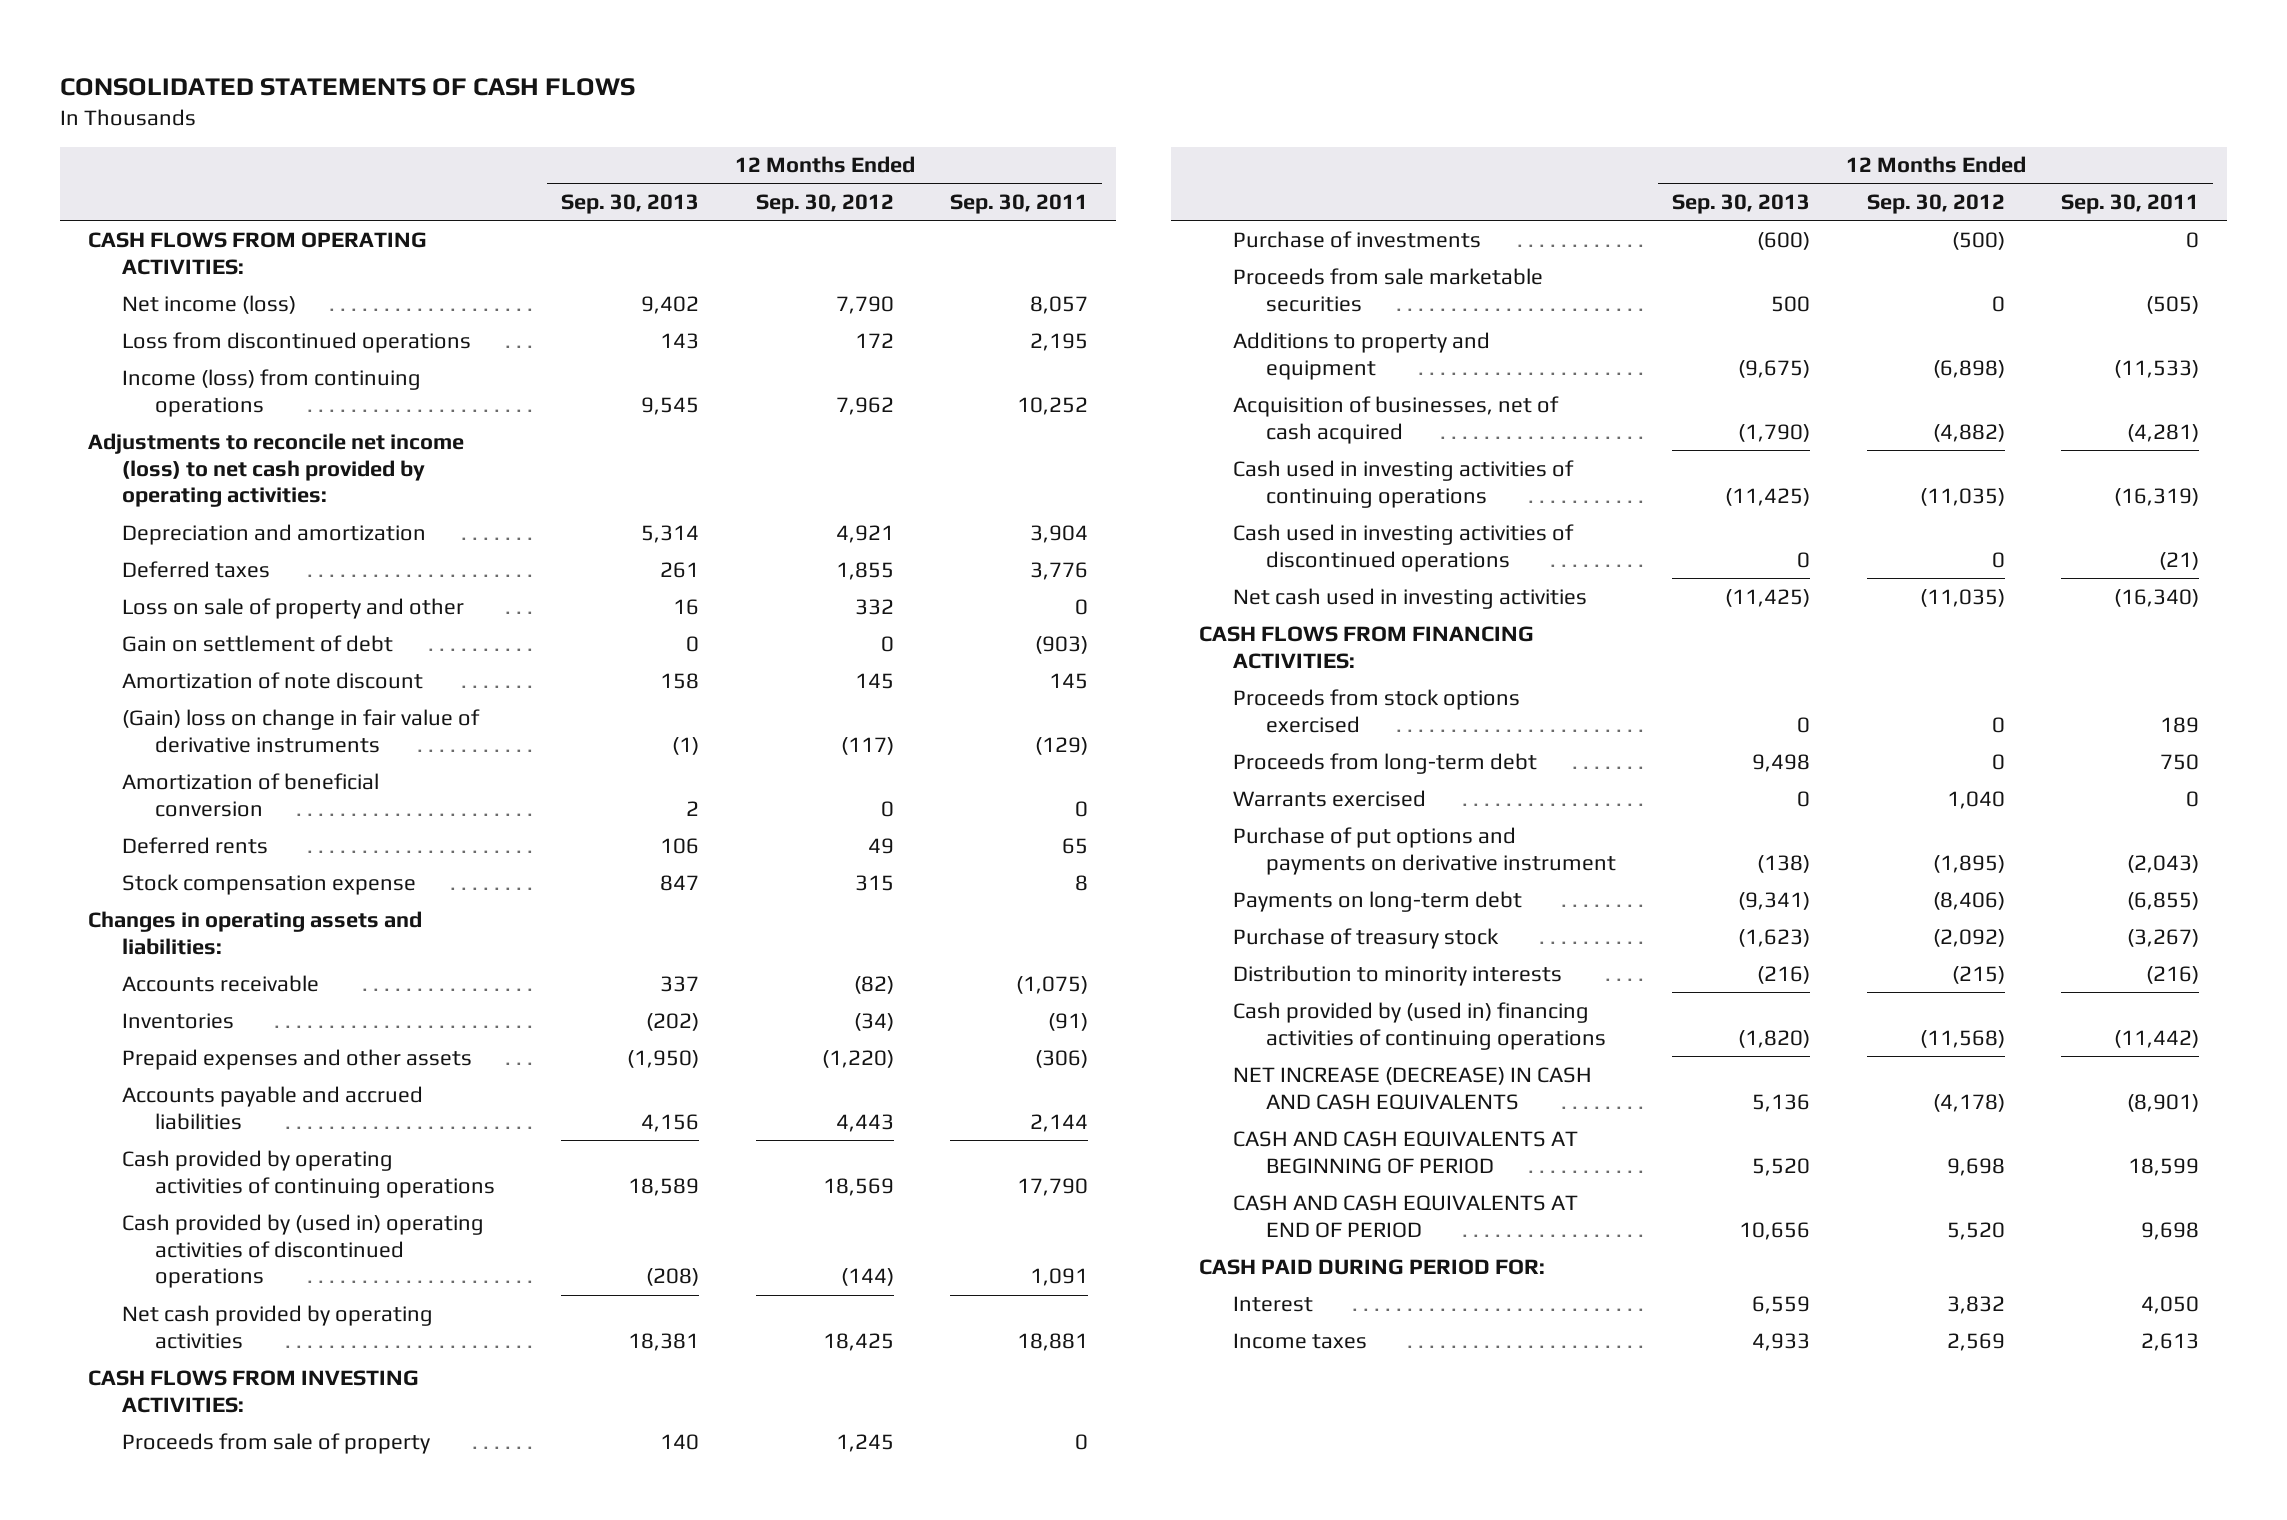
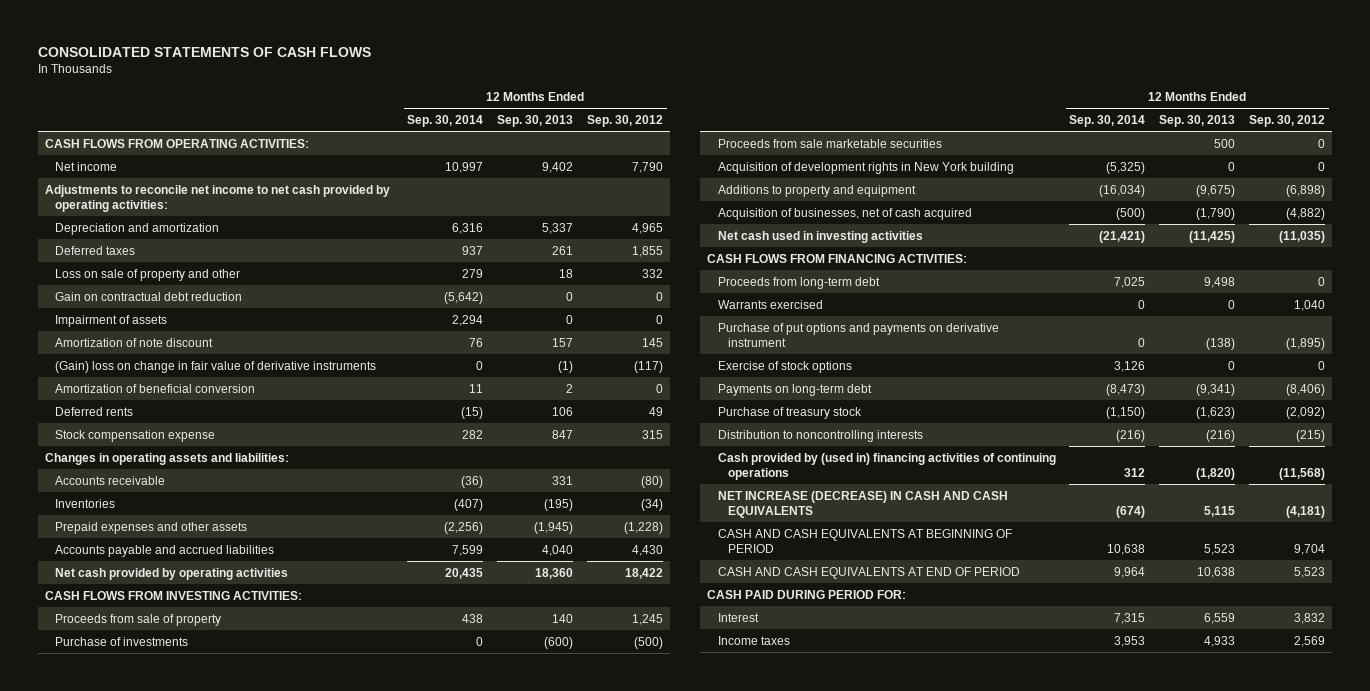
- | 12 Months Ended Sep. 30, 2013 | 12 Months Ended Sep. 30, 2012 | 12 Months Ended Sep. 30, 2011
+ | 12 Months Ended Sep. 30, 2014 | 12 Months Ended Sep. 30, 2013 | 12 Months Ended Sep. 30, 2012
- Net income (loss) | 9,402 | 7,790 | 8,057
- Loss from discontinued operations | 143 | 172 | 2,195
- Income (loss) from continuing operations | 9,545 | 7,962 | 10,252
- Adjustments to reconcile net income (loss) to net cash provided by operating activities:
- Depreciation and amortization | 5,314 | 4,921 | 3,904
+ Net income | 10,997 | 9,402 | 7,790
+ Adjustments to reconcile net income to net cash provided by operating activities:
+ Depreciation and amortization | 6,316 | 5,337 | 4,965
- Loss on sale of property and other | 16 | 332 | 0
- Gain on settlement of debt | 0 | 0 | (903)
- Amortization of note discount | 158 | 145 | 145
+ Loss on sale of property and other | 279 | 18 | 332
+ Gain on contractual debt reduction | (5,642) | 0 | 0
+ Impairment of assets | 2,294 | 0 | 0
+ Amortization of note discount | 76 | 157 | 145
- Accounts receivable | 337 | (82) | (1,075)
- Inventories | (202) | (34) | (91)
- Prepaid expenses and other assets | (1,950) | (1,220) | (306)
- Accounts payable and accrued liabilities | 4,156 | 4,443 | 2,144
- Cash provided by operating activities of continuing operations | 18,589 | 18,569 | 17,790
- Cash provided by (used in) operating activities of discontinued operations | (208) | (144) | 1,091
- Net cash provided by operating activities | 18,381 | 18,425 | 18,881
+ Accounts receivable | (36) | 331 | (80)
+ Inventories | (407) | (195) | (34)
+ Prepaid expenses and other assets | (2,256) | (1,945) | (1,228)
+ Accounts payable and accrued liabilities | 7,599 | 4,040 | 4,430
+ Net cash provided by operating activities | 20,435 | 18,360 | 18,422
+ Acquisition of development rights in New York building | (5,325) | 0 | 0
- Cash used in investing activities of continuing operations | (11,425) | (11,035) | (16,319)
- Cash used in investing activities of discontinued operations | 0 | 0 | (21)
- Proceeds from stock options exercised | 0 | 0 | 189
+ Exercise of stock options | 3,126 | 0 | 0
- Distribution to minority interests | (216) | (215) | (216)
+ Distribution to noncontrolling interests | (216) | (216) | (215)
- NET INCREASE (DECREASE) IN CASH AND CASH EQUIVALENTS | 5,136 | (4,178) | (8,901)
- CASH AND CASH EQUIVALENTS AT BEGINNING OF PERIOD | 5,520 | 9,698 | 18,599
- CASH AND CASH EQUIVALENTS AT END OF PERIOD | 10,656 | 5,520 | 9,698
+ NET INCREASE (DECREASE) IN CASH AND CASH EQUIVALENTS | (674) | 5,115 | (4,181)
+ CASH AND CASH EQUIVALENTS AT BEGINNING OF PERIOD | 10,638 | 5,523 | 9,704
+ CASH AND CASH EQUIVALENTS AT END OF PERIOD | 9,964 | 10,638 | 5,523

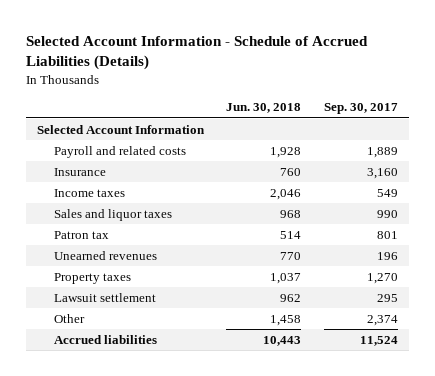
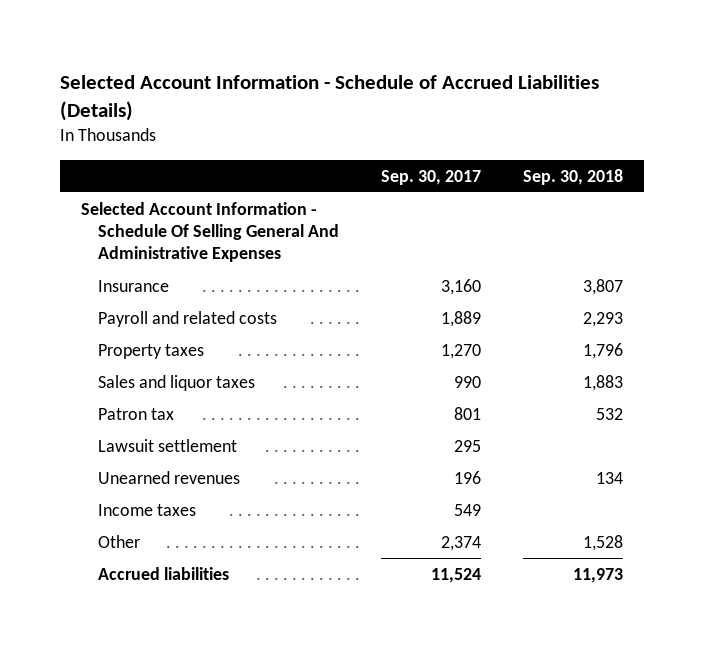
- | Jun. 30, 2018 | Sep. 30, 2017
+ | Sep. 30, 2017 | Sep. 30, 2018
- Selected Account Information
+ Selected Account Information - Schedule Of Selling General And Administrative Expenses
moved down: Payroll and related costs | 1,889 | 2,293
moved up: Property taxes | 1,270 | 1,796
moved down: Unearned revenues | 196 | 134
moved down: Income taxes | 549 |

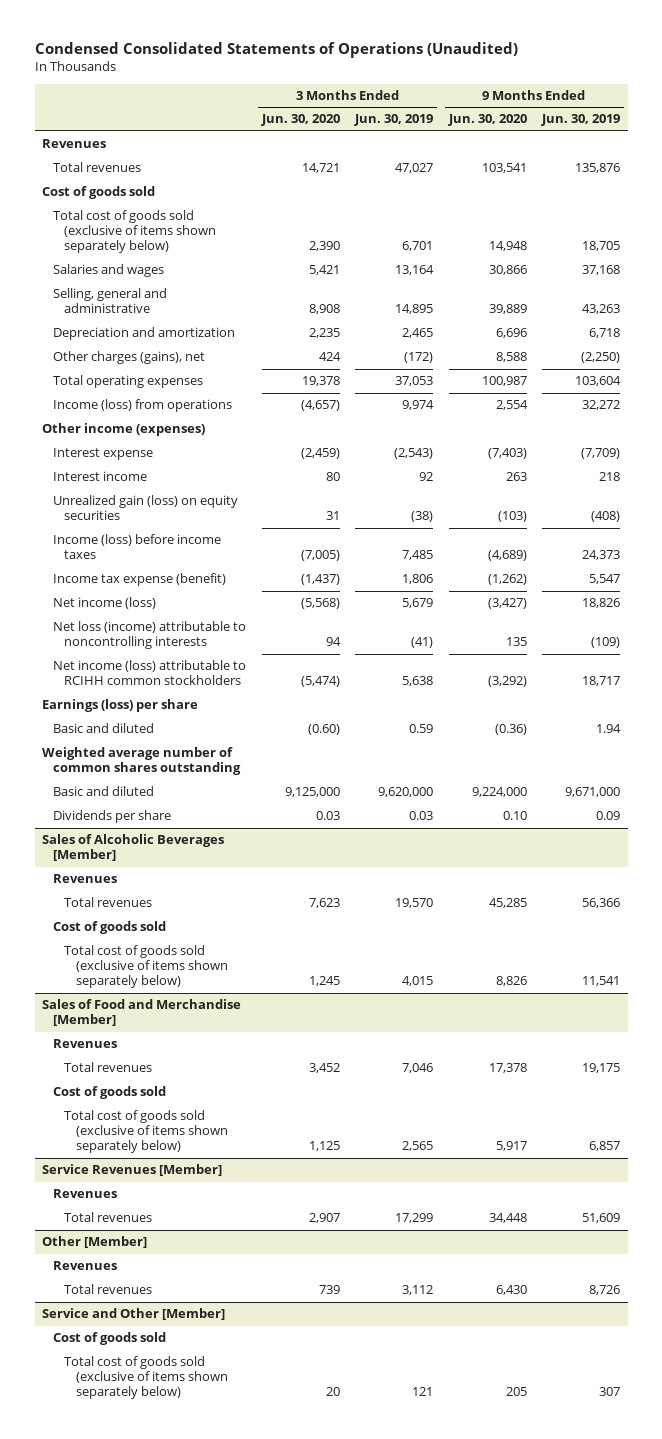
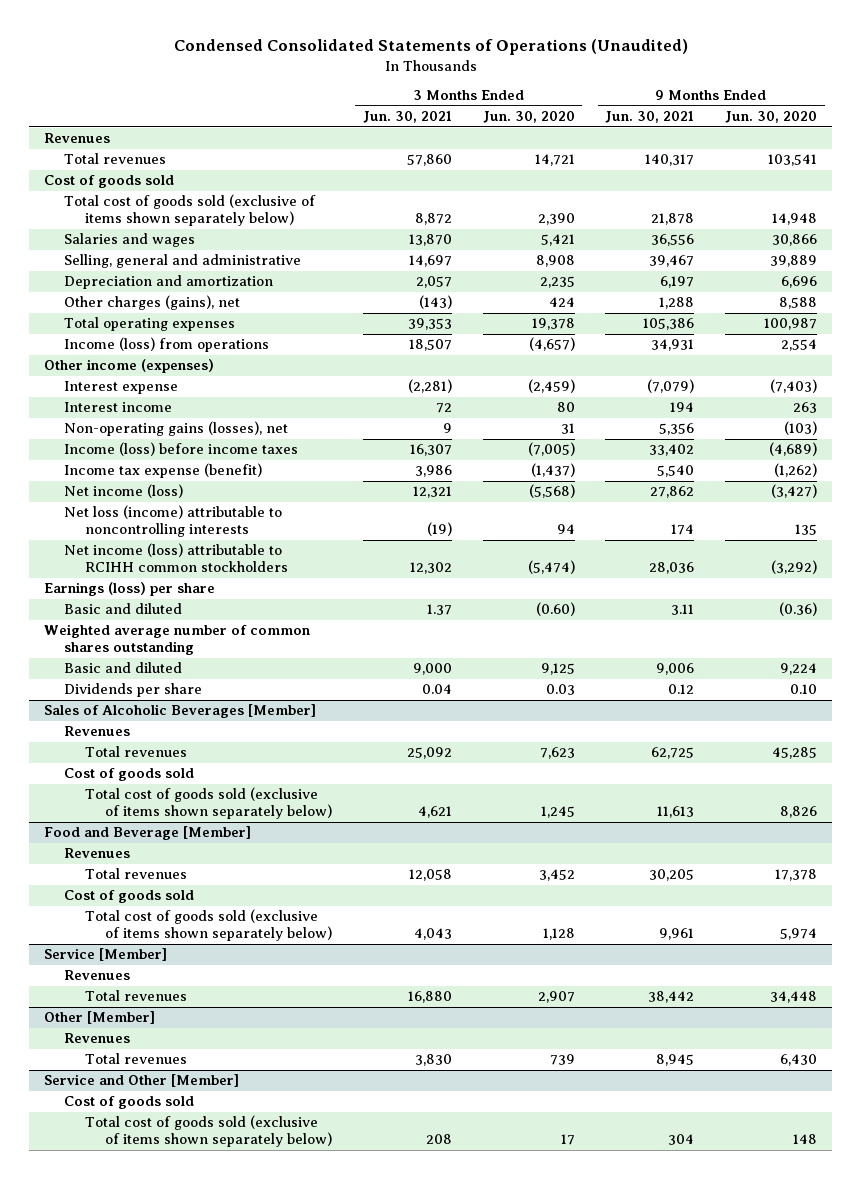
- | 3 Months Ended Jun. 30, 2020 | 3 Months Ended Jun. 30, 2019 | 9 Months Ended Jun. 30, 2020 | 9 Months Ended Jun. 30, 2019
+ | 3 Months Ended Jun. 30, 2021 | 3 Months Ended Jun. 30, 2020 | 9 Months Ended Jun. 30, 2021 | 9 Months Ended Jun. 30, 2020
- Unrealized gain (loss) on equity securities | 31 | (38) | (103) | (408)
+ Non-operating gains (losses), net | 9 | 31 | 5,356 | (103)
- Basic and diluted | 9,125,000 | 9,620,000 | 9,224,000 | 9,671,000
+ Basic and diluted | 9,000 | 9,125 | 9,006 | 9,224
- Sales of Food and Merchandise [Member]
+ Food and Beverage [Member]
- Total cost of goods sold (exclusive of items shown separately below) | 1,125 | 2,565 | 5,917 | 6,857
- Service Revenues [Member]
+ Total cost of goods sold (exclusive of items shown separately below) | 4,043 | 1,128 | 9,961 | 5,974
+ Service [Member]
@ Service and Other [Member]
- Total cost of goods sold (exclusive of items shown separately below) | 20 | 121 | 205 | 307
+ Total cost of goods sold (exclusive of items shown separately below) | 208 | 17 | 304 | 148

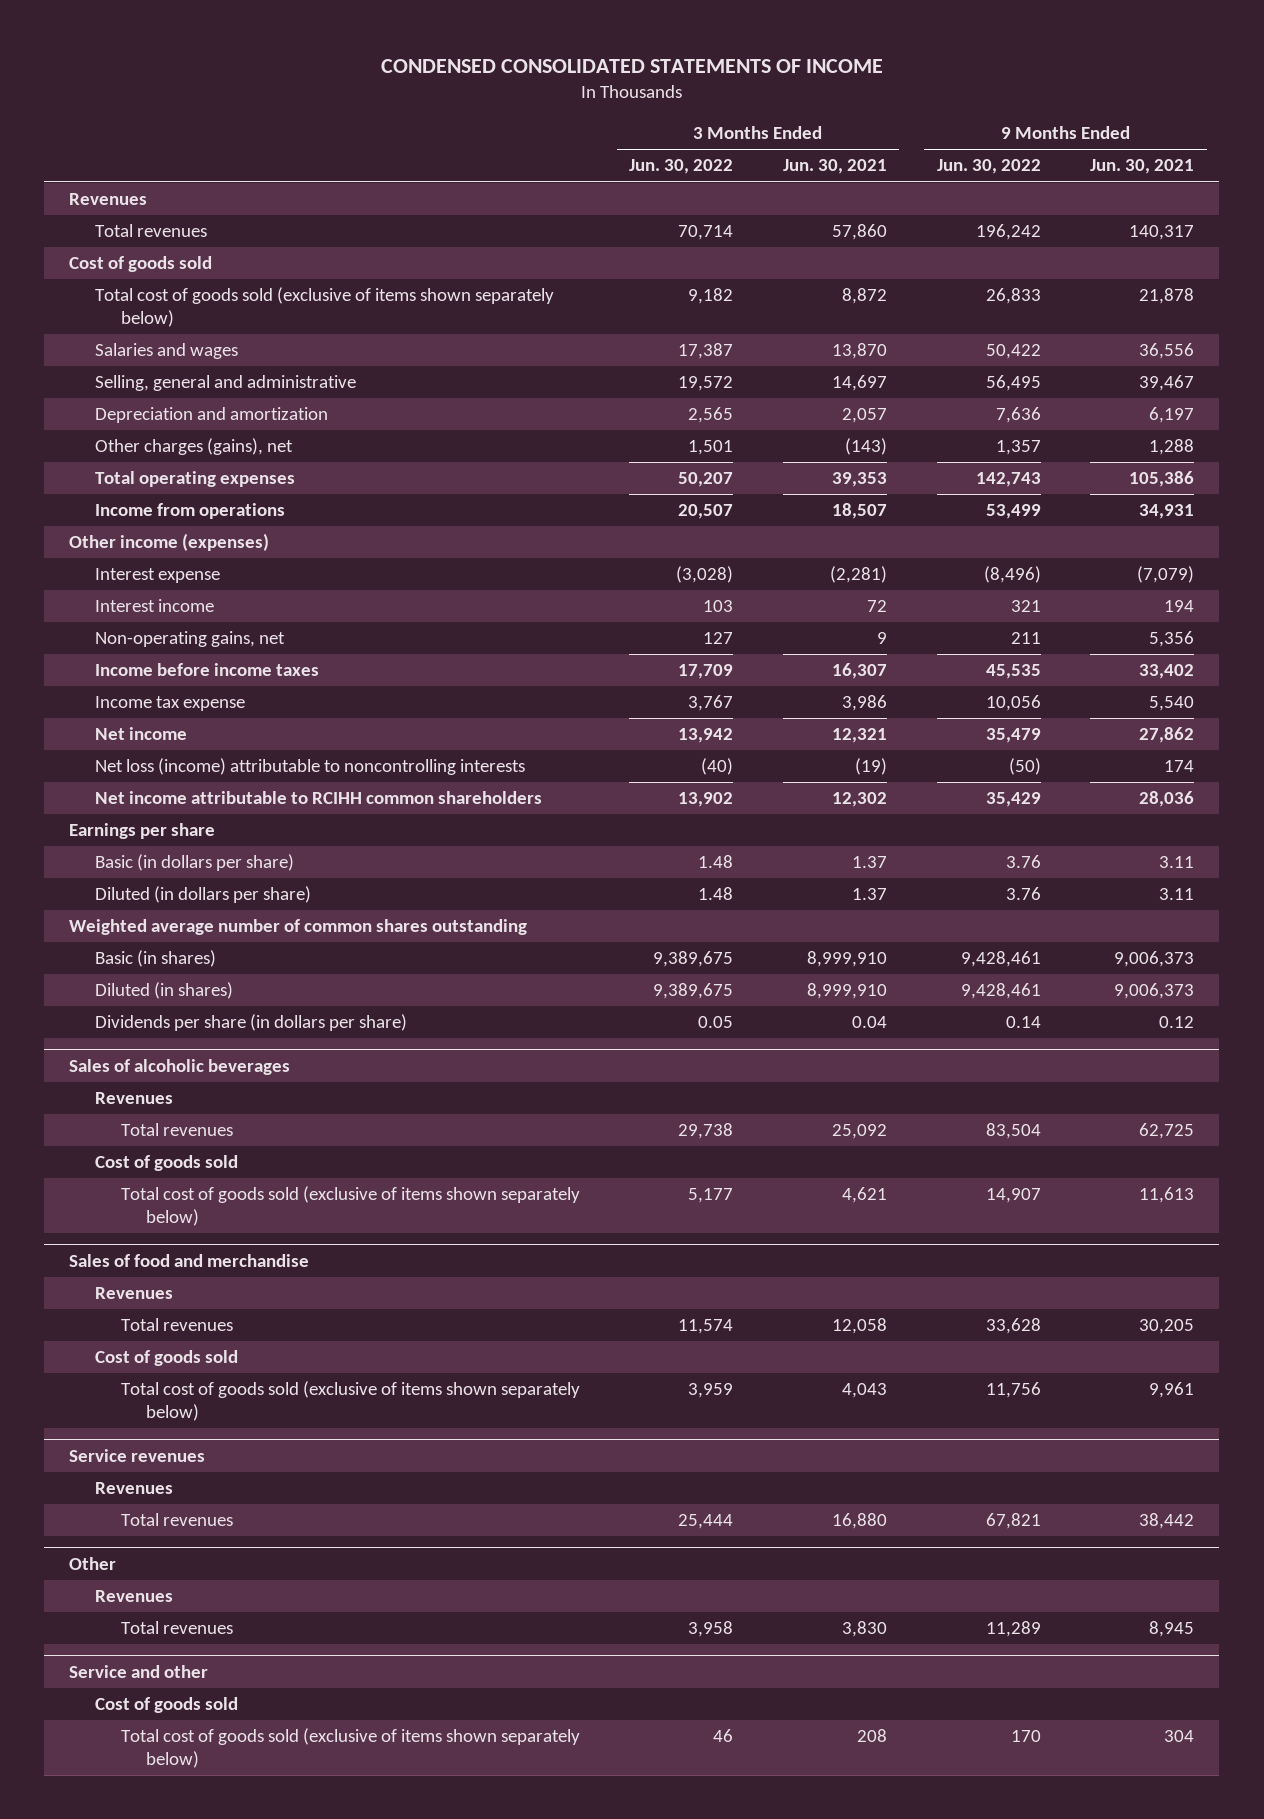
- Condensed Consolidated Statements of Operations (Unaudited)
+ CONDENSED CONSOLIDATED STATEMENTS OF INCOME
- | 3 Months Ended Jun. 30, 2021 | 3 Months Ended Jun. 30, 2020 | 9 Months Ended Jun. 30, 2021 | 9 Months Ended Jun. 30, 2020
+ | 3 Months Ended Jun. 30, 2022 | 3 Months Ended Jun. 30, 2021 | 9 Months Ended Jun. 30, 2022 | 9 Months Ended Jun. 30, 2021
- Income (loss) from operations | 18,507 | (4,657) | 34,931 | 2,554
+ Income from operations | 20,507 | 18,507 | 53,499 | 34,931
- Non-operating gains (losses), net | 9 | 31 | 5,356 | (103)
- Income (loss) before income taxes | 16,307 | (7,005) | 33,402 | (4,689)
- Income tax expense (benefit) | 3,986 | (1,437) | 5,540 | (1,262)
- Net income (loss) | 12,321 | (5,568) | 27,862 | (3,427)
+ Non-operating gains, net | 127 | 9 | 211 | 5,356
+ Income before income taxes | 17,709 | 16,307 | 45,535 | 33,402
+ Income tax expense | 3,767 | 3,986 | 10,056 | 5,540
+ Net income | 13,942 | 12,321 | 35,479 | 27,862
- Net income (loss) attributable to RCIHH common stockholders | 12,302 | (5,474) | 28,036 | (3,292)
- Earnings (loss) per share
- Basic and diluted | 1.37 | (0.60) | 3.11 | (0.36)
+ Net income attributable to RCIHH common shareholders | 13,902 | 12,302 | 35,429 | 28,036
+ Earnings per share
+ Basic (in dollars per share) | 1.48 | 1.37 | 3.76 | 3.11
+ Diluted (in dollars per share) | 1.48 | 1.37 | 3.76 | 3.11
- Basic and diluted | 9,000 | 9,125 | 9,006 | 9,224
- Dividends per share | 0.04 | 0.03 | 0.12 | 0.10
- Sales of Alcoholic Beverages [Member]
+ Basic (in shares) | 9,389,675 | 8,999,910 | 9,428,461 | 9,006,373
+ Diluted (in shares) | 9,389,675 | 8,999,910 | 9,428,461 | 9,006,373
+ Dividends per share (in dollars per share) | 0.05 | 0.04 | 0.14 | 0.12
+ Sales of alcoholic beverages
- Food and Beverage [Member]
+ Sales of food and merchandise
- Service [Member]
+ Service revenues
- Other [Member]
+ Other
- Service and Other [Member]
+ Service and other

